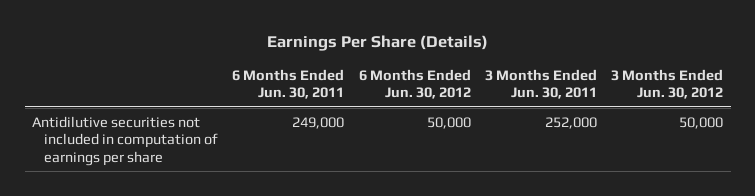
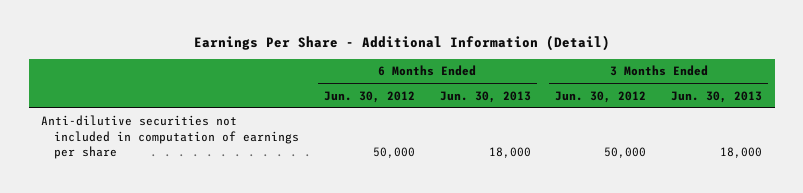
- Earnings Per Share (Details)
+ Earnings Per Share - Additional Information (Detail)
- | 6 Months Ended Jun. 30, 2011 | 6 Months Ended Jun. 30, 2012 | 3 Months Ended Jun. 30, 2011 | 3 Months Ended Jun. 30, 2012
+ | 6 Months Ended Jun. 30, 2012 | 6 Months Ended Jun. 30, 2013 | 3 Months Ended Jun. 30, 2012 | 3 Months Ended Jun. 30, 2013
- Antidilutive securities not included in computation of earnings per share | 249,000 | 50,000 | 252,000 | 50,000
+ Anti-dilutive securities not included in computation of earnings per share | 50,000 | 18,000 | 50,000 | 18,000

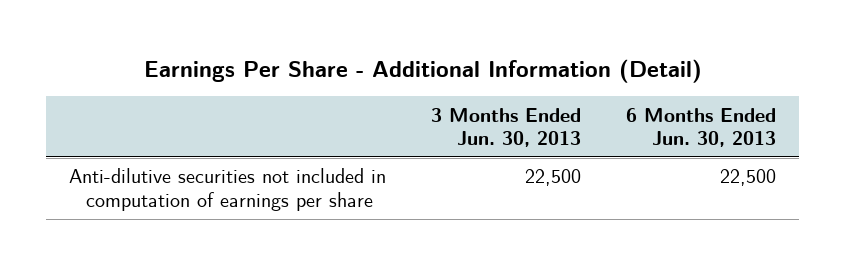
- | 6 Months Ended Jun. 30, 2012 | 6 Months Ended Jun. 30, 2013 | 3 Months Ended Jun. 30, 2012 | 3 Months Ended Jun. 30, 2013
+ | 3 Months Ended Jun. 30, 2013 | 6 Months Ended Jun. 30, 2013
- Anti-dilutive securities not included in computation of earnings per share | 50,000 | 18,000 | 50,000 | 18,000
+ Anti-dilutive securities not included in computation of earnings per share | 22,500 | 22,500

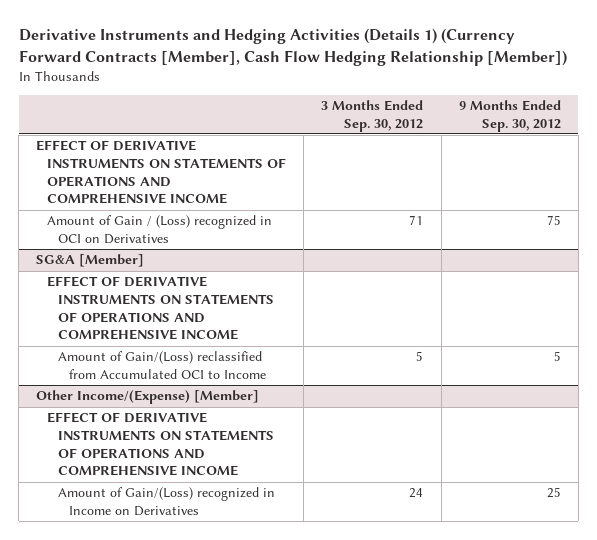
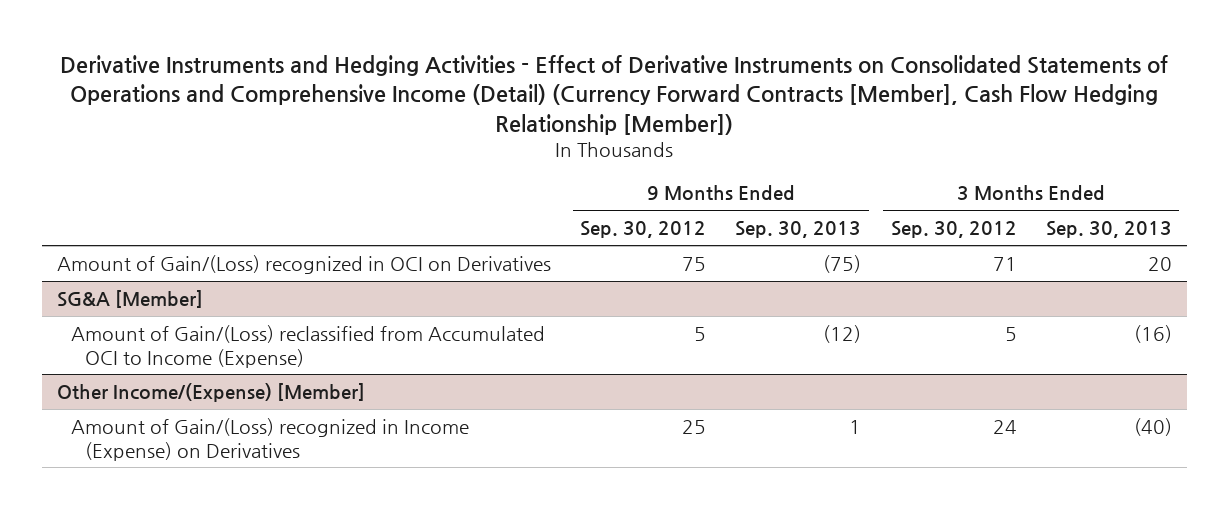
- Derivative Instruments and Hedging Activities (Details 1) (Currency Forward Contracts [Member], Cash Flow Hedging Relationship [Member])
+ Derivative Instruments and Hedging Activities - Effect of Derivative Instruments on Consolidated Statements of Operations and Comprehensive Income (Detail) (Currency Forward Contracts [Member], Cash Flow Hedging Relationship [Member])
- | 3 Months Ended Sep. 30, 2012 | 9 Months Ended Sep. 30, 2012
+ | 9 Months Ended Sep. 30, 2012 | 9 Months Ended Sep. 30, 2013 | 3 Months Ended Sep. 30, 2012 | 3 Months Ended Sep. 30, 2013
- EFFECT OF DERIVATIVE INSTRUMENTS ON STATEMENTS OF OPERATIONS AND COMPREHENSIVE INCOME
- Amount of Gain / (Loss) recognized in OCI on Derivatives | 71 | 75
+ Amount of Gain/(Loss) recognized in OCI on Derivatives | 75 | (75) | 71 | 20
@ SG&A [Member]
- EFFECT OF DERIVATIVE INSTRUMENTS ON STATEMENTS OF OPERATIONS AND COMPREHENSIVE INCOME
- Amount of Gain/(Loss) reclassified from Accumulated OCI to Income | 5 | 5
+ Amount of Gain/(Loss) reclassified from Accumulated OCI to Income (Expense) | 5 | (12) | 5 | (16)
@ Other Income/(Expense) [Member]
- EFFECT OF DERIVATIVE INSTRUMENTS ON STATEMENTS OF OPERATIONS AND COMPREHENSIVE INCOME
- Amount of Gain/(Loss) recognized in Income on Derivatives | 24 | 25
+ Amount of Gain/(Loss) recognized in Income (Expense) on Derivatives | 25 | 1 | 24 | (40)

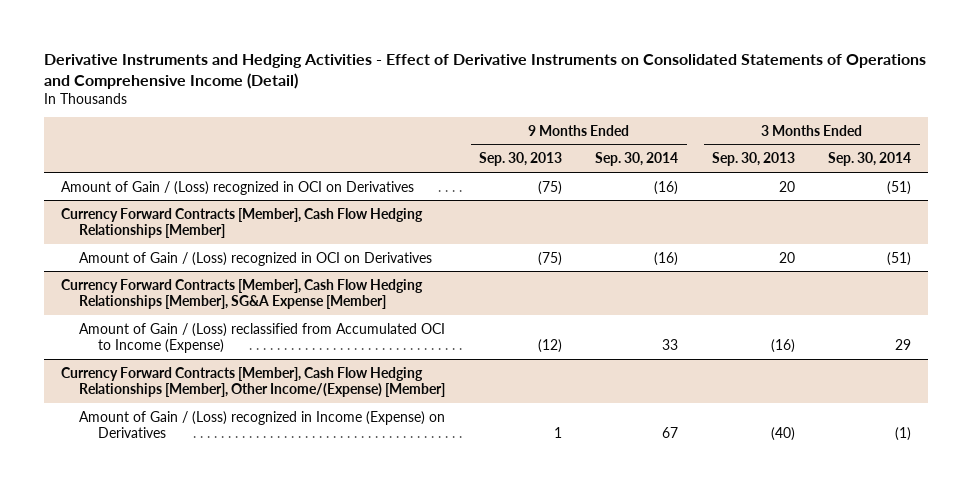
- Derivative Instruments and Hedging Activities - Effect of Derivative Instruments on Consolidated Statements of Operations and Comprehensive Income (Detail) (Currency Forward Contracts [Member], Cash Flow Hedging Relationship [Member])
+ Derivative Instruments and Hedging Activities - Effect of Derivative Instruments on Consolidated Statements of Operations and Comprehensive Income (Detail)
- | 9 Months Ended Sep. 30, 2012 | 9 Months Ended Sep. 30, 2013 | 3 Months Ended Sep. 30, 2012 | 3 Months Ended Sep. 30, 2013
+ | 9 Months Ended Sep. 30, 2013 | 9 Months Ended Sep. 30, 2014 | 3 Months Ended Sep. 30, 2013 | 3 Months Ended Sep. 30, 2014
- Amount of Gain/(Loss) recognized in OCI on Derivatives | 75 | (75) | 71 | 20
- SG&A [Member]
- Amount of Gain/(Loss) reclassified from Accumulated OCI to Income (Expense) | 5 | (12) | 5 | (16)
- Other Income/(Expense) [Member]
- Amount of Gain/(Loss) recognized in Income (Expense) on Derivatives | 25 | 1 | 24 | (40)
+ Amount of Gain / (Loss) recognized in OCI on Derivatives | (75) | (16) | 20 | (51)
+ Currency Forward Contracts [Member], Cash Flow Hedging Relationships [Member]
+ Amount of Gain / (Loss) recognized in OCI on Derivatives | (75) | (16) | 20 | (51)
+ Currency Forward Contracts [Member], Cash Flow Hedging Relationships [Member], SG&A Expense [Member]
+ Amount of Gain / (Loss) reclassified from Accumulated OCI to Income (Expense) | (12) | 33 | (16) | 29
+ Currency Forward Contracts [Member], Cash Flow Hedging Relationships [Member], Other Income/(Expense) [Member]
+ Amount of Gain / (Loss) recognized in Income (Expense) on Derivatives | 1 | 67 | (40) | (1)

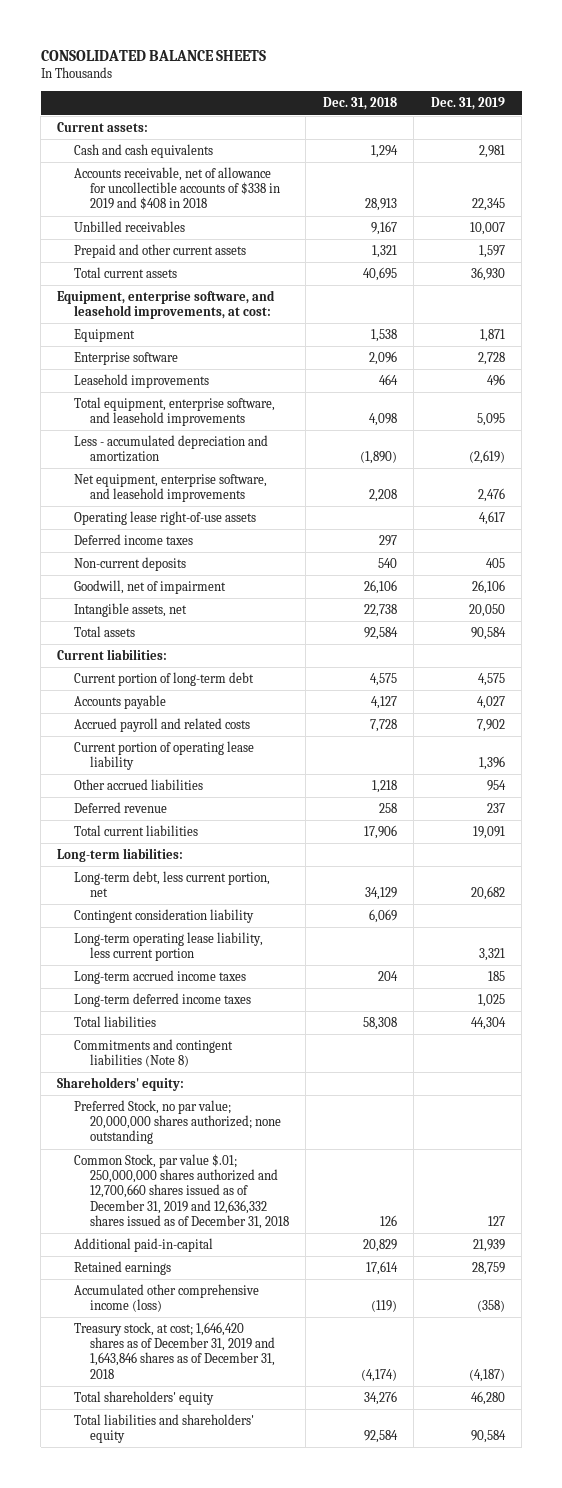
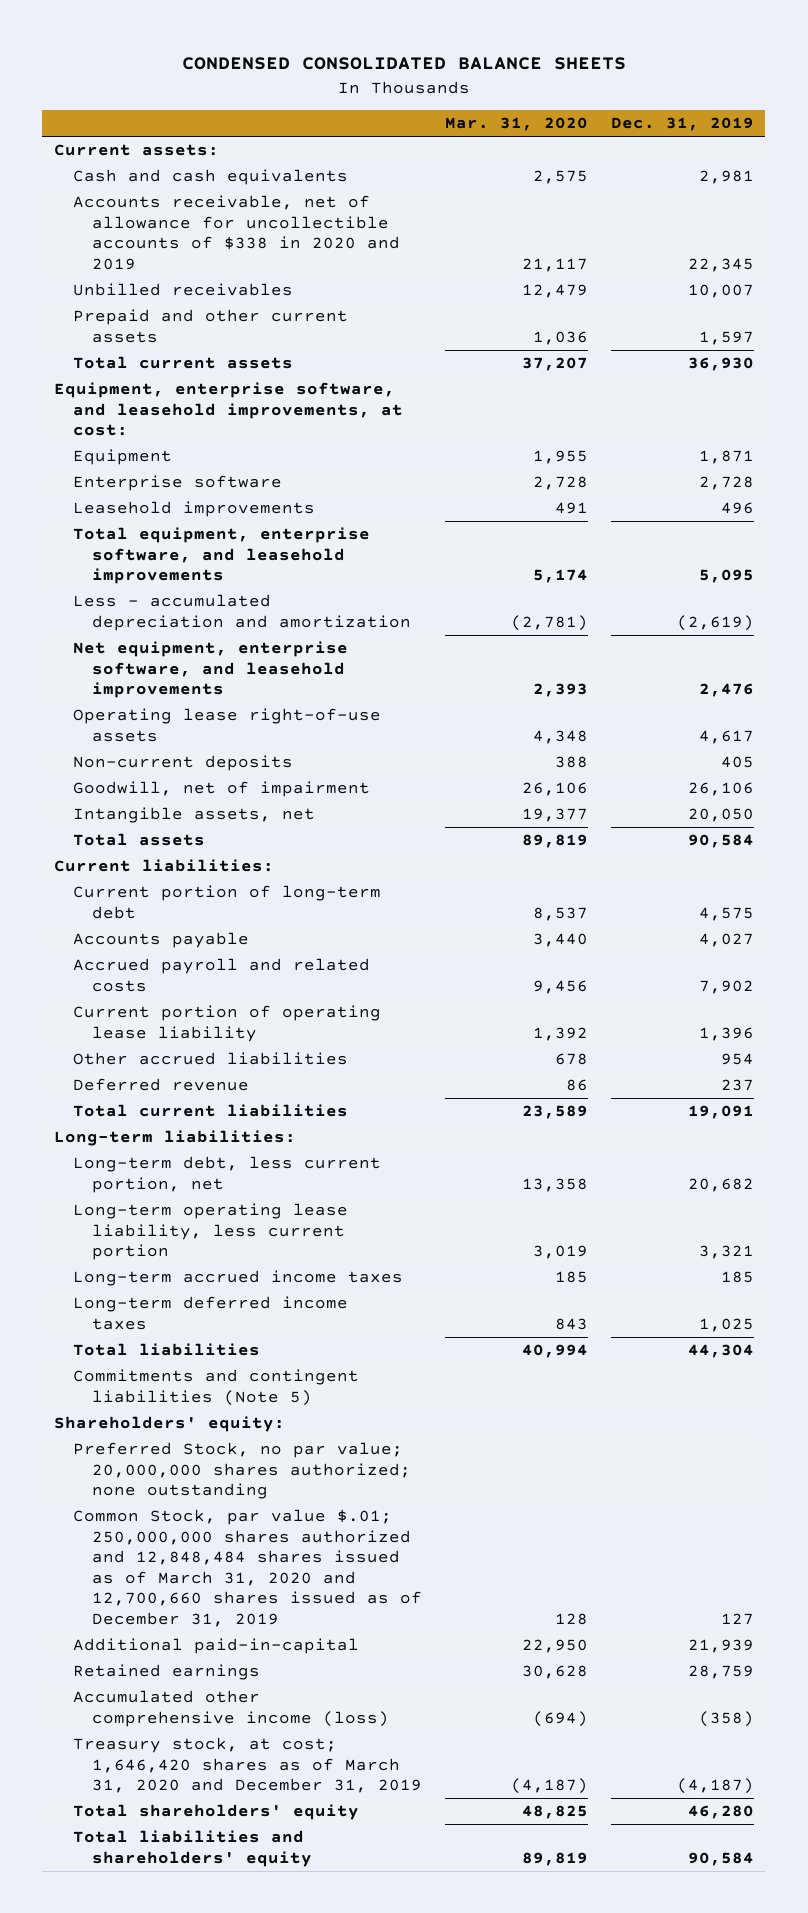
- CONSOLIDATED BALANCE SHEETS
+ CONDENSED CONSOLIDATED BALANCE SHEETS
- | Dec. 31, 2018 | Dec. 31, 2019
+ | Mar. 31, 2020 | Dec. 31, 2019
- Accounts receivable, net of allowance for uncollectible accounts of $338 in 2019 and $408 in 2018 | 28,913 | 22,345
+ Accounts receivable, net of allowance for uncollectible accounts of $338 in 2020 and 2019 | 21,117 | 22,345
- Deferred income taxes | 297 |
- Contingent consideration liability | 6,069 |
- Commitments and contingent liabilities (Note 8)
+ Commitments and contingent liabilities (Note 5)
- Common Stock, par value $.01; 250,000,000 shares authorized and 12,700,660 shares issued as of December 31, 2019 and 12,636,332 shares issued as of December 31, 2018 | 126 | 127
+ Common Stock, par value $.01; 250,000,000 shares authorized and 12,848,484 shares issued as of March 31, 2020 and 12,700,660 shares issued as of December 31, 2019 | 128 | 127
- Treasury stock, at cost; 1,646,420 shares as of December 31, 2019 and 1,643,846 shares as of December 31, 2018 | (4,174) | (4,187)
+ Treasury stock, at cost; 1,646,420 shares as of March 31, 2020 and December 31, 2019 | (4,187) | (4,187)

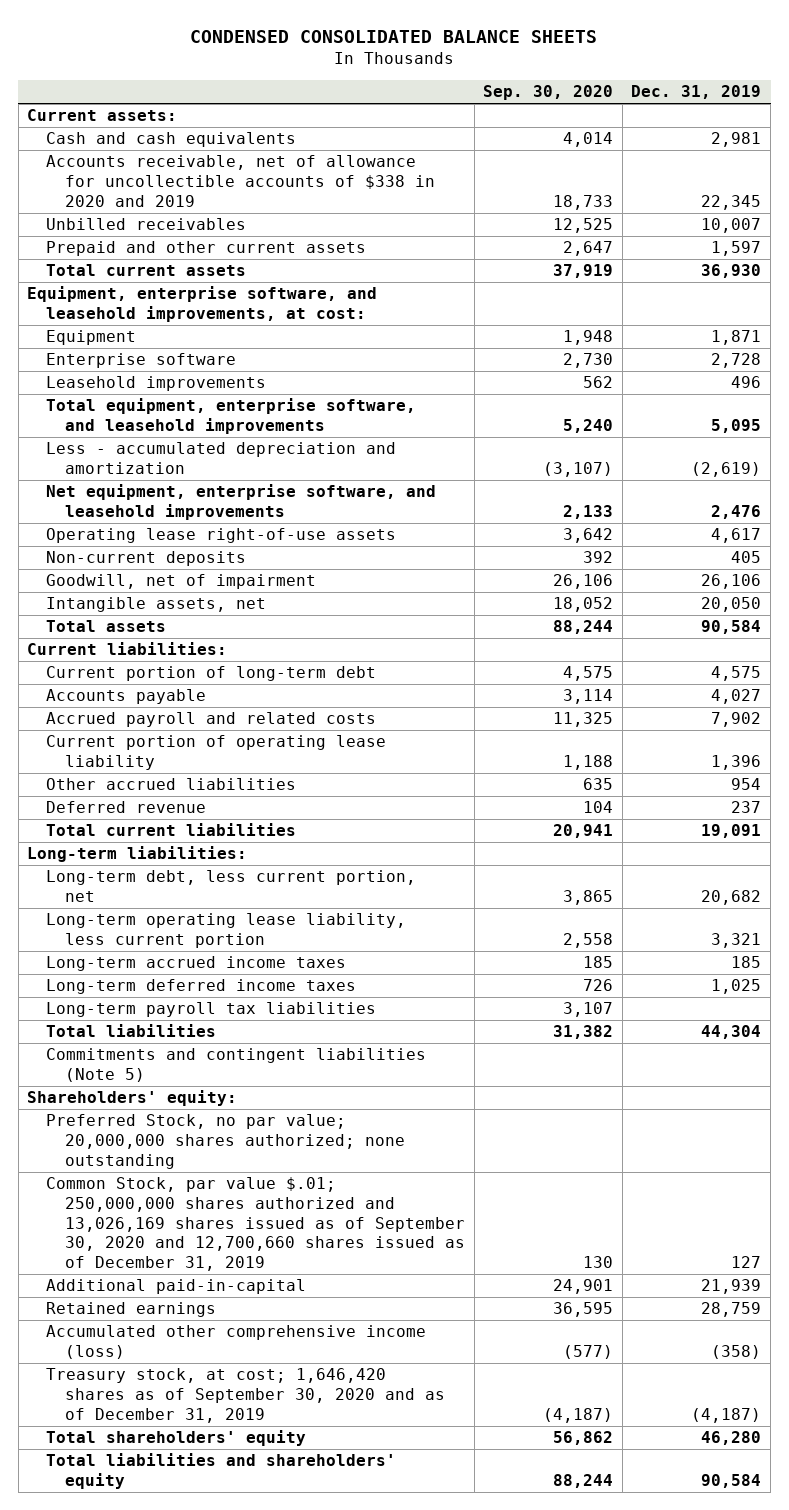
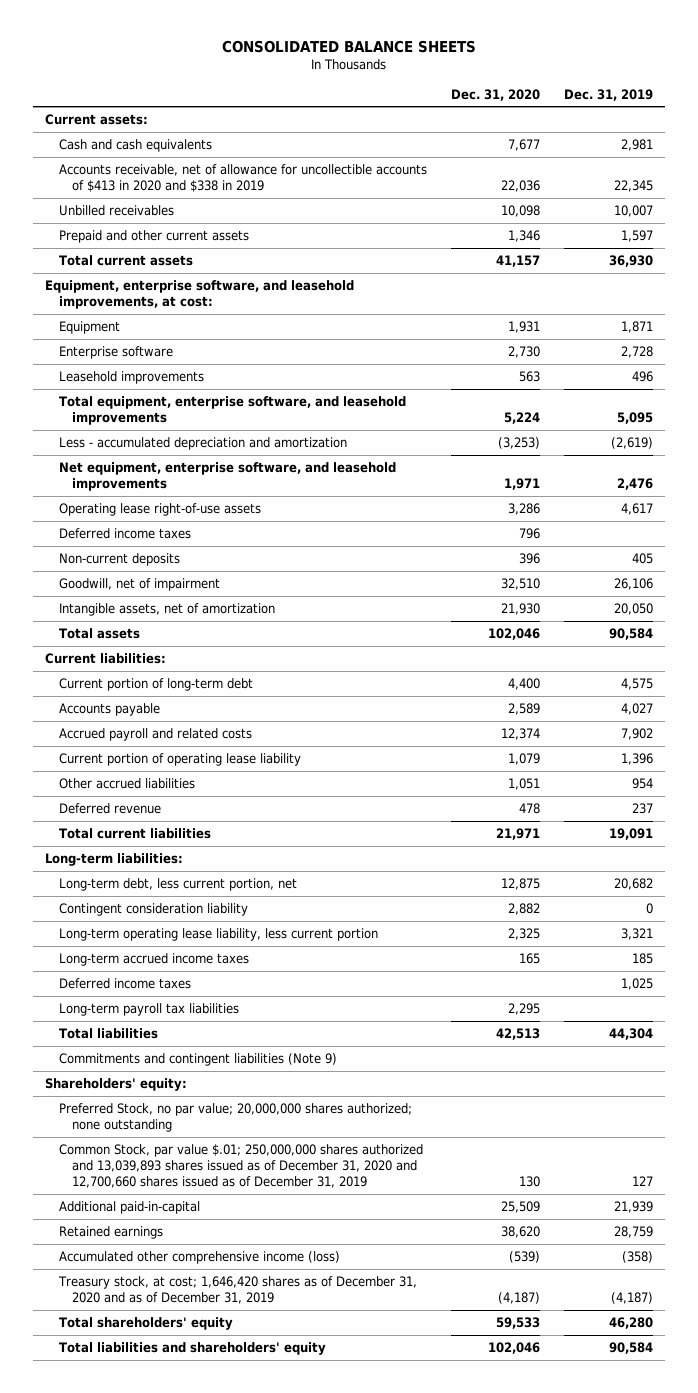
- CONDENSED CONSOLIDATED BALANCE SHEETS
+ CONSOLIDATED BALANCE SHEETS
- | Sep. 30, 2020 | Dec. 31, 2019
+ | Dec. 31, 2020 | Dec. 31, 2019
- Accounts receivable, net of allowance for uncollectible accounts of $338 in 2020 and 2019 | 18,733 | 22,345
+ Accounts receivable, net of allowance for uncollectible accounts of $413 in 2020 and $338 in 2019 | 22,036 | 22,345
+ Deferred income taxes | 796 |
- Intangible assets, net | 18,052 | 20,050
+ Intangible assets, net of amortization | 21,930 | 20,050
+ Contingent consideration liability | 2,882 | 0
- Long-term deferred income taxes | 726 | 1,025
+ Deferred income taxes | | 1,025
- Commitments and contingent liabilities (Note 5)
+ Commitments and contingent liabilities (Note 9)
- Common Stock, par value $.01; 250,000,000 shares authorized and 13,026,169 shares issued as of September 30, 2020 and 12,700,660 shares issued as of December 31, 2019 | 130 | 127
+ Common Stock, par value $.01; 250,000,000 shares authorized and 13,039,893 shares issued as of December 31, 2020 and 12,700,660 shares issued as of December 31, 2019 | 130 | 127
- Treasury stock, at cost; 1,646,420 shares as of September 30, 2020 and as of December 31, 2019 | (4,187) | (4,187)
+ Treasury stock, at cost; 1,646,420 shares as of December 31, 2020 and as of December 31, 2019 | (4,187) | (4,187)

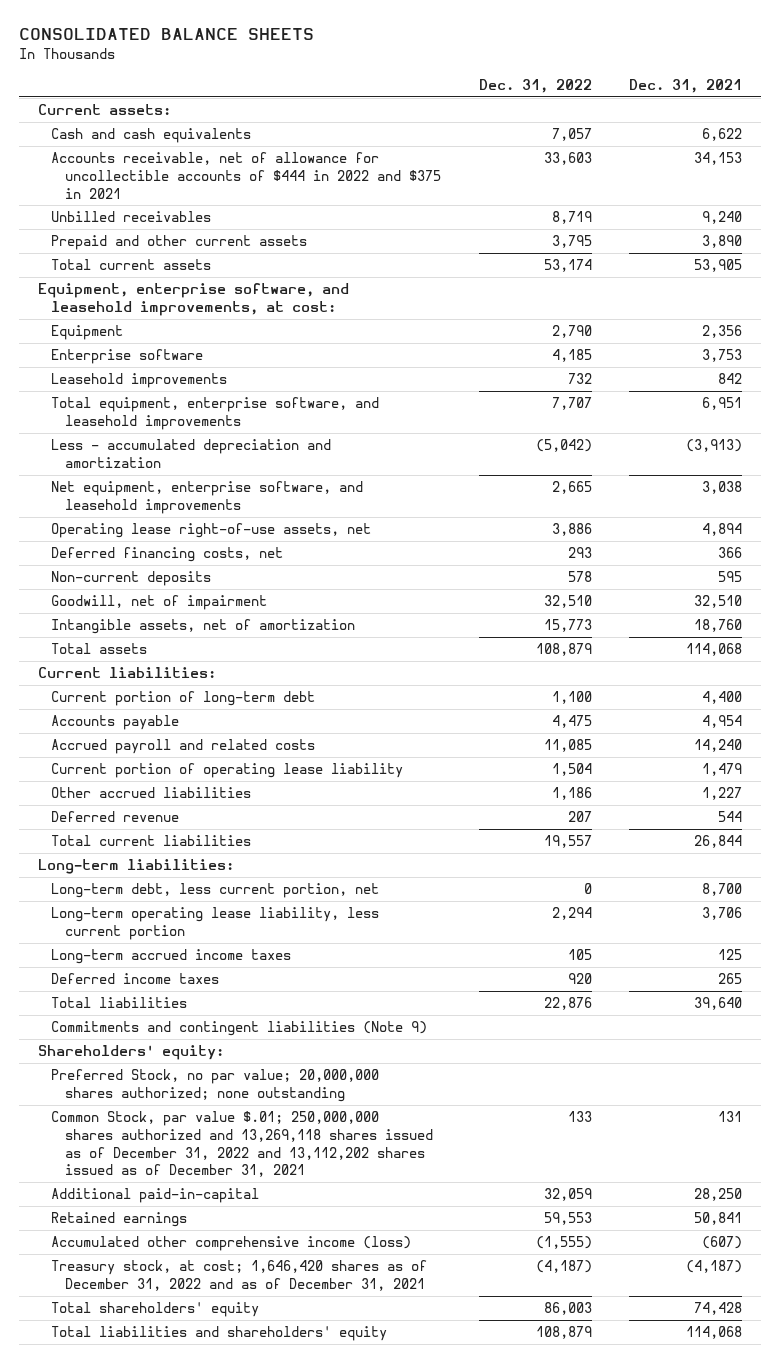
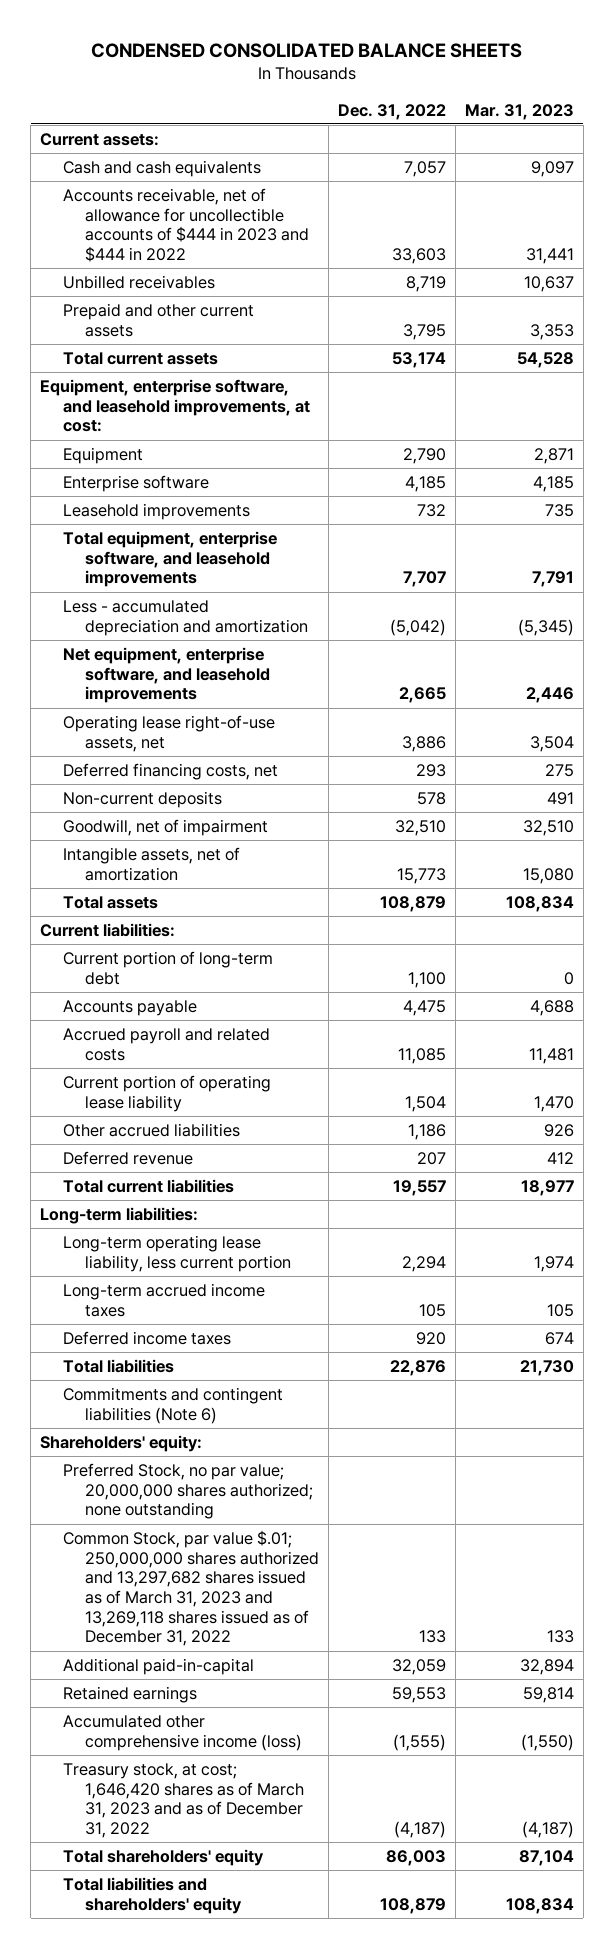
- CONSOLIDATED BALANCE SHEETS
+ CONDENSED CONSOLIDATED BALANCE SHEETS
- | Dec. 31, 2022 | Dec. 31, 2021
+ | Dec. 31, 2022 | Mar. 31, 2023
- Accounts receivable, net of allowance for uncollectible accounts of $444 in 2022 and $375 in 2021 | 33,603 | 34,153
+ Accounts receivable, net of allowance for uncollectible accounts of $444 in 2023 and $444 in 2022 | 33,603 | 31,441
- Long-term debt, less current portion, net | 0 | 8,700
- Commitments and contingent liabilities (Note 9)
+ Commitments and contingent liabilities (Note 6)
- Common Stock, par value $.01; 250,000,000 shares authorized and 13,269,118 shares issued as of December 31, 2022 and 13,112,202 shares issued as of December 31, 2021 | 133 | 131
+ Common Stock, par value $.01; 250,000,000 shares authorized and 13,297,682 shares issued as of March 31, 2023 and 13,269,118 shares issued as of December 31, 2022 | 133 | 133
- Treasury stock, at cost; 1,646,420 shares as of December 31, 2022 and as of December 31, 2021 | (4,187) | (4,187)
+ Treasury stock, at cost; 1,646,420 shares as of March 31, 2023 and as of December 31, 2022 | (4,187) | (4,187)

